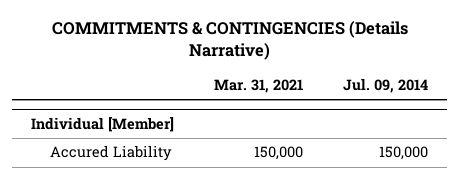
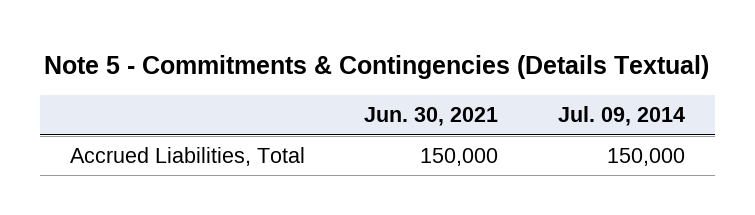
- COMMITMENTS & CONTINGENCIES (Details Narrative)
+ Note 5 - Commitments & Contingencies (Details Textual)
- | Mar. 31, 2021 | Jul. 09, 2014
+ | Jun. 30, 2021 | Jul. 09, 2014
- Individual [Member]
- Accured Liability | 150,000 | 150,000
+ Accrued Liabilities, Total | 150,000 | 150,000

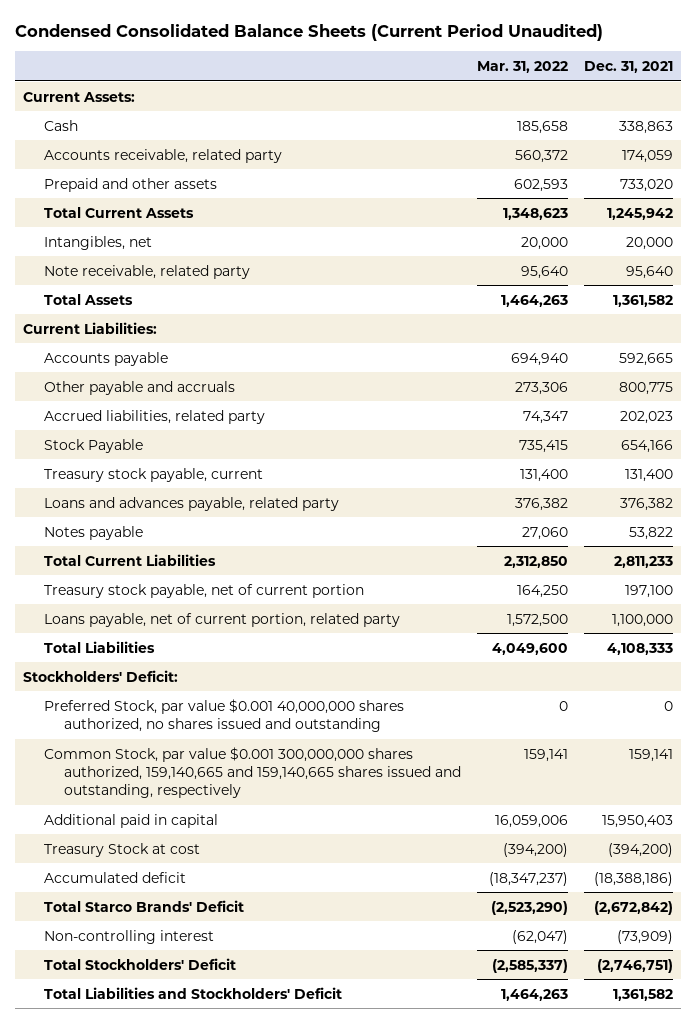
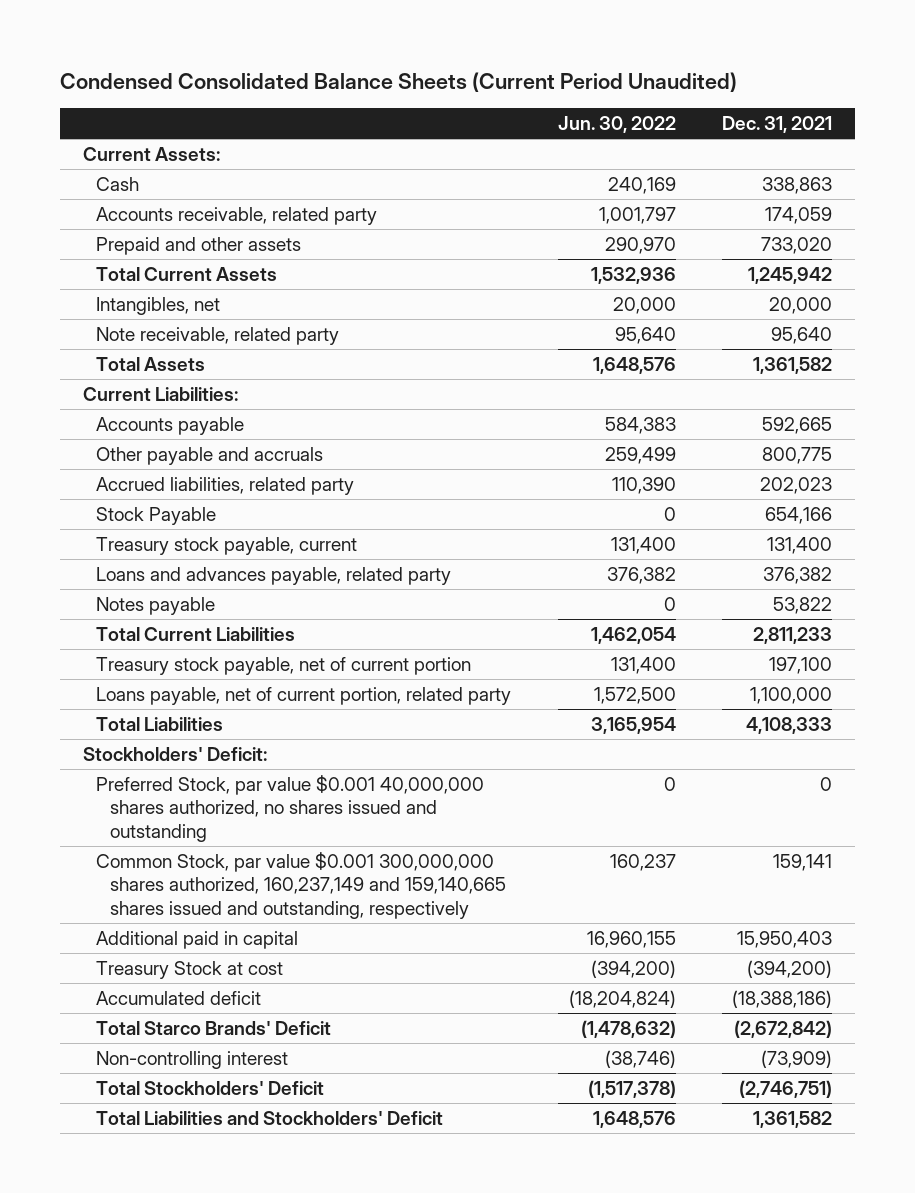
- | Mar. 31, 2022 | Dec. 31, 2021
+ | Jun. 30, 2022 | Dec. 31, 2021
- Common Stock, par value $0.001 300,000,000 shares authorized, 159,140,665 and 159,140,665 shares issued and outstanding, respectively | 159,141 | 159,141
+ Common Stock, par value $0.001 300,000,000 shares authorized, 160,237,149 and 159,140,665 shares issued and outstanding, respectively | 160,237 | 159,141

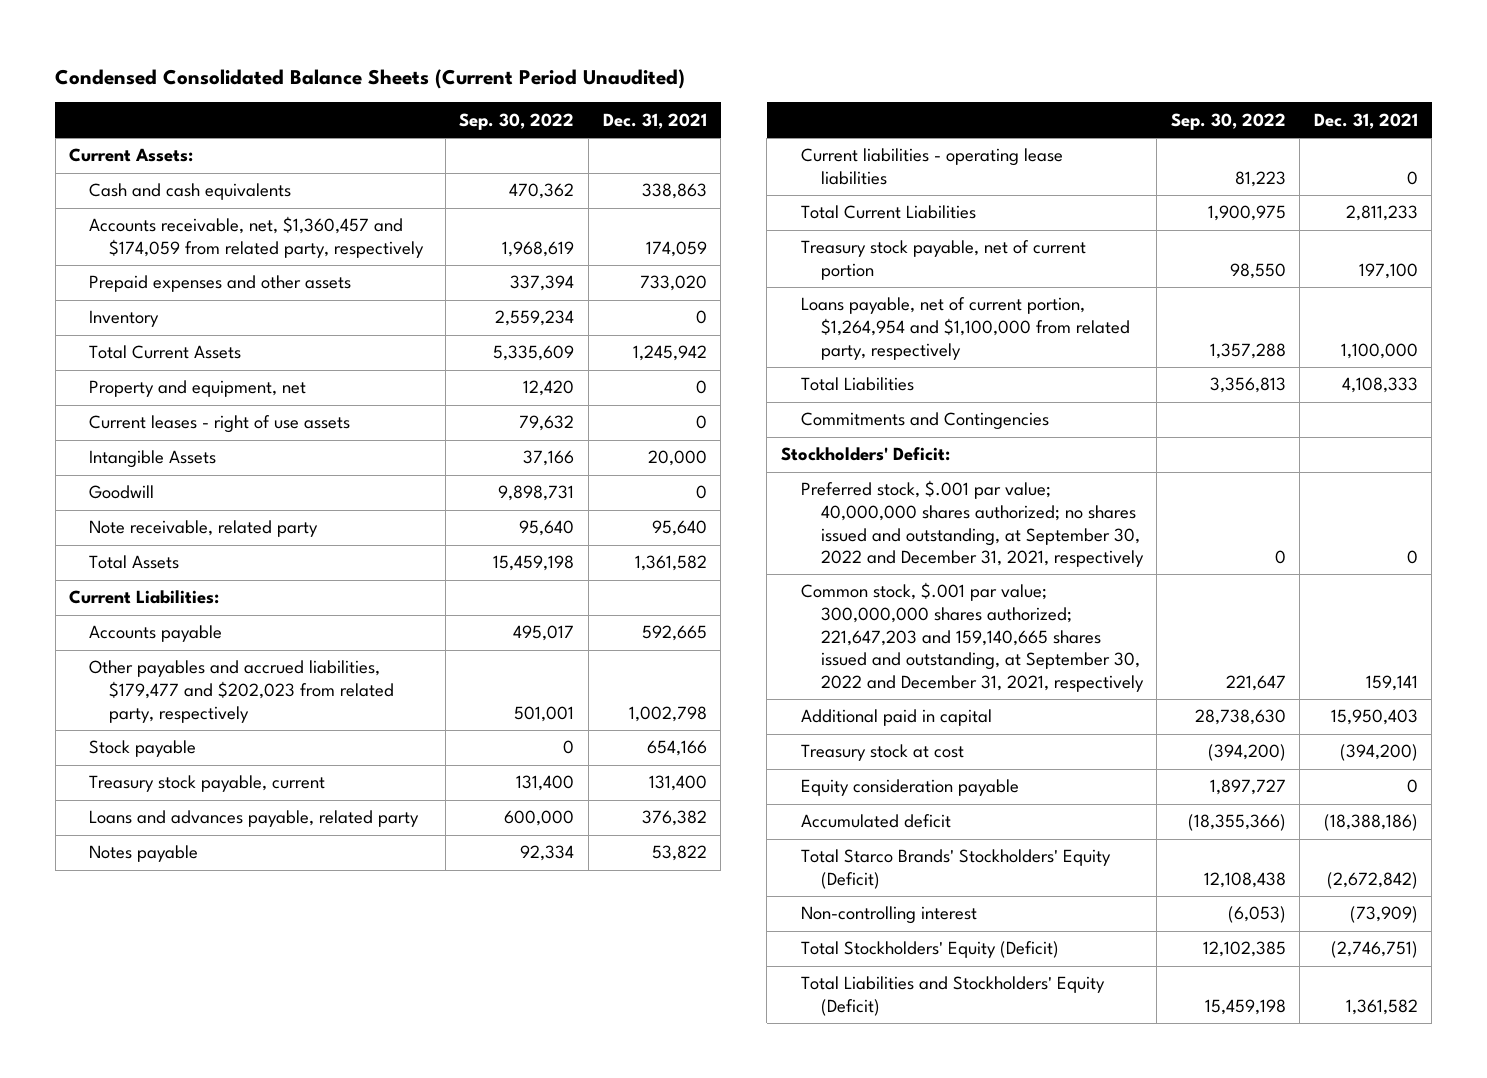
- | Jun. 30, 2022 | Dec. 31, 2021
+ | Sep. 30, 2022 | Dec. 31, 2021
- Cash | 240,169 | 338,863
- Accounts receivable, related party | 1,001,797 | 174,059
- Prepaid and other assets | 290,970 | 733,020
+ Cash and cash equivalents | 470,362 | 338,863
+ Accounts receivable, net, $1,360,457 and $174,059 from related party, respectively | 1,968,619 | 174,059
+ Prepaid expenses and other assets | 337,394 | 733,020
+ Inventory | 2,559,234 | 0
- Intangibles, net | 20,000 | 20,000
+ Property and equipment, net | 12,420 | 0
+ Current leases - right of use assets | 79,632 | 0
+ Intangible Assets | 37,166 | 20,000
+ Goodwill | 9,898,731 | 0
- Other payable and accruals | 259,499 | 800,775
- Accrued liabilities, related party | 110,390 | 202,023
- Stock Payable | 0 | 654,166
+ Other payables and accrued liabilities, $179,477 and $202,023 from related party, respectively | 501,001 | 1,002,798
+ Stock payable | 0 | 654,166
+ Current liabilities - operating lease liabilities | 81,223 | 0
- Loans payable, net of current portion, related party | 1,572,500 | 1,100,000
+ Loans payable, net of current portion, $1,264,954 and $1,100,000 from related party, respectively | 1,357,288 | 1,100,000
+ Commitments and Contingencies
- Preferred Stock, par value $0.001 40,000,000 shares authorized, no shares issued and outstanding | 0 | 0
- Common Stock, par value $0.001 300,000,000 shares authorized, 160,237,149 and 159,140,665 shares issued and outstanding, respectively | 160,237 | 159,141
+ Preferred stock, $.001 par value; 40,000,000 shares authorized; no shares issued and outstanding, at September 30, 2022 and December 31, 2021, respectively | 0 | 0
+ Common stock, $.001 par value; 300,000,000 shares authorized; 221,647,203 and 159,140,665 shares issued and outstanding, at September 30, 2022 and December 31, 2021, respectively | 221,647 | 159,141
- Treasury Stock at cost | (394,200) | (394,200)
+ Treasury stock at cost | (394,200) | (394,200)
+ Equity consideration payable | 1,897,727 | 0
- Total Starco Brands' Deficit | (1,478,632) | (2,672,842)
+ Total Starco Brands' Stockholders' Equity (Deficit) | 12,108,438 | (2,672,842)
- Total Stockholders' Deficit | (1,517,378) | (2,746,751)
- Total Liabilities and Stockholders' Deficit | 1,648,576 | 1,361,582
+ Total Stockholders' Equity (Deficit) | 12,102,385 | (2,746,751)
+ Total Liabilities and Stockholders' Equity (Deficit) | 15,459,198 | 1,361,582

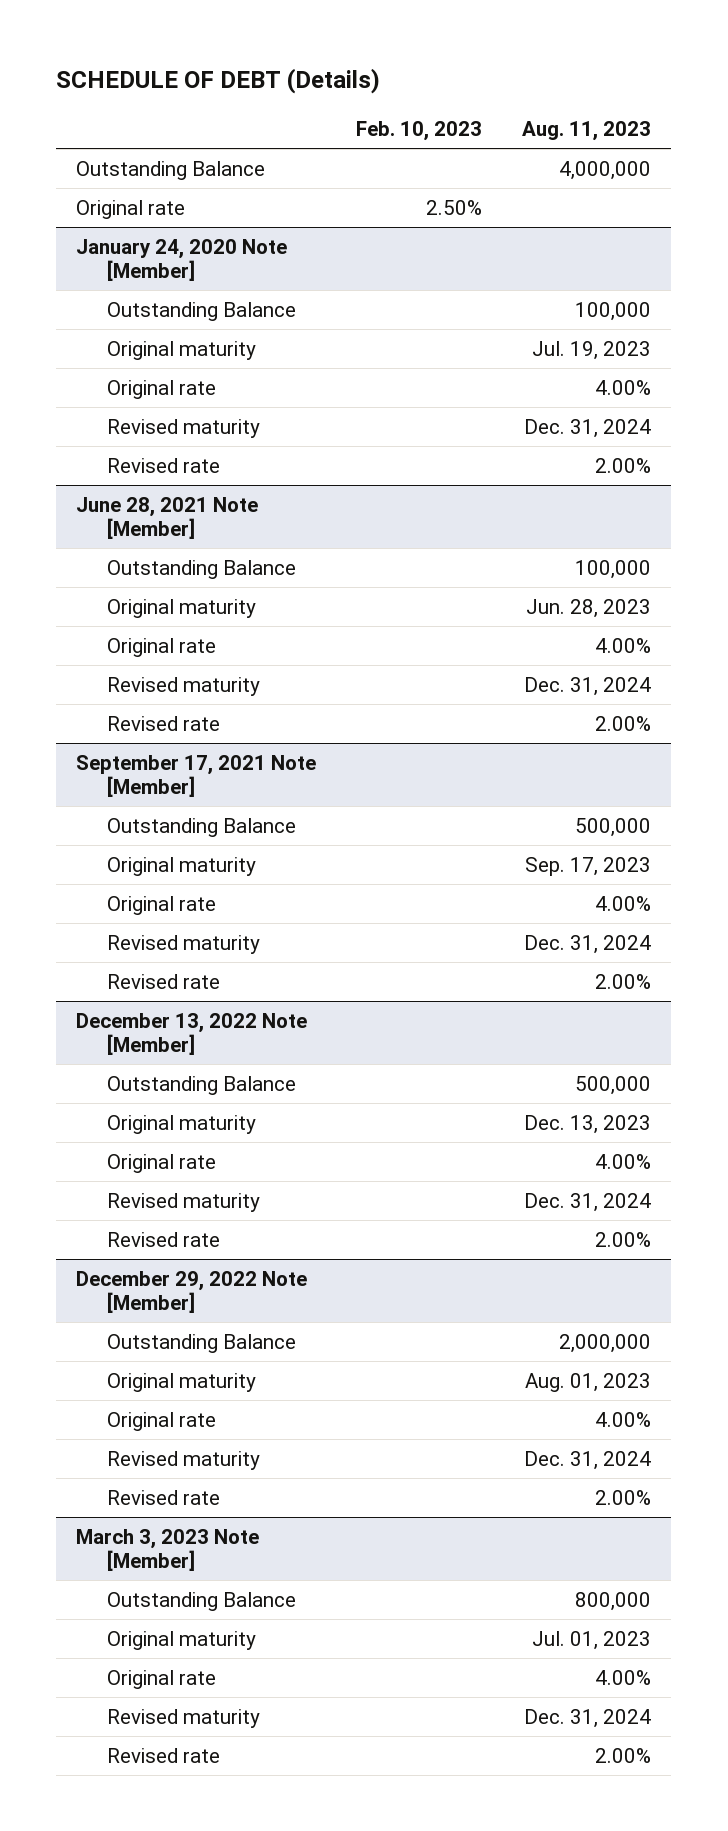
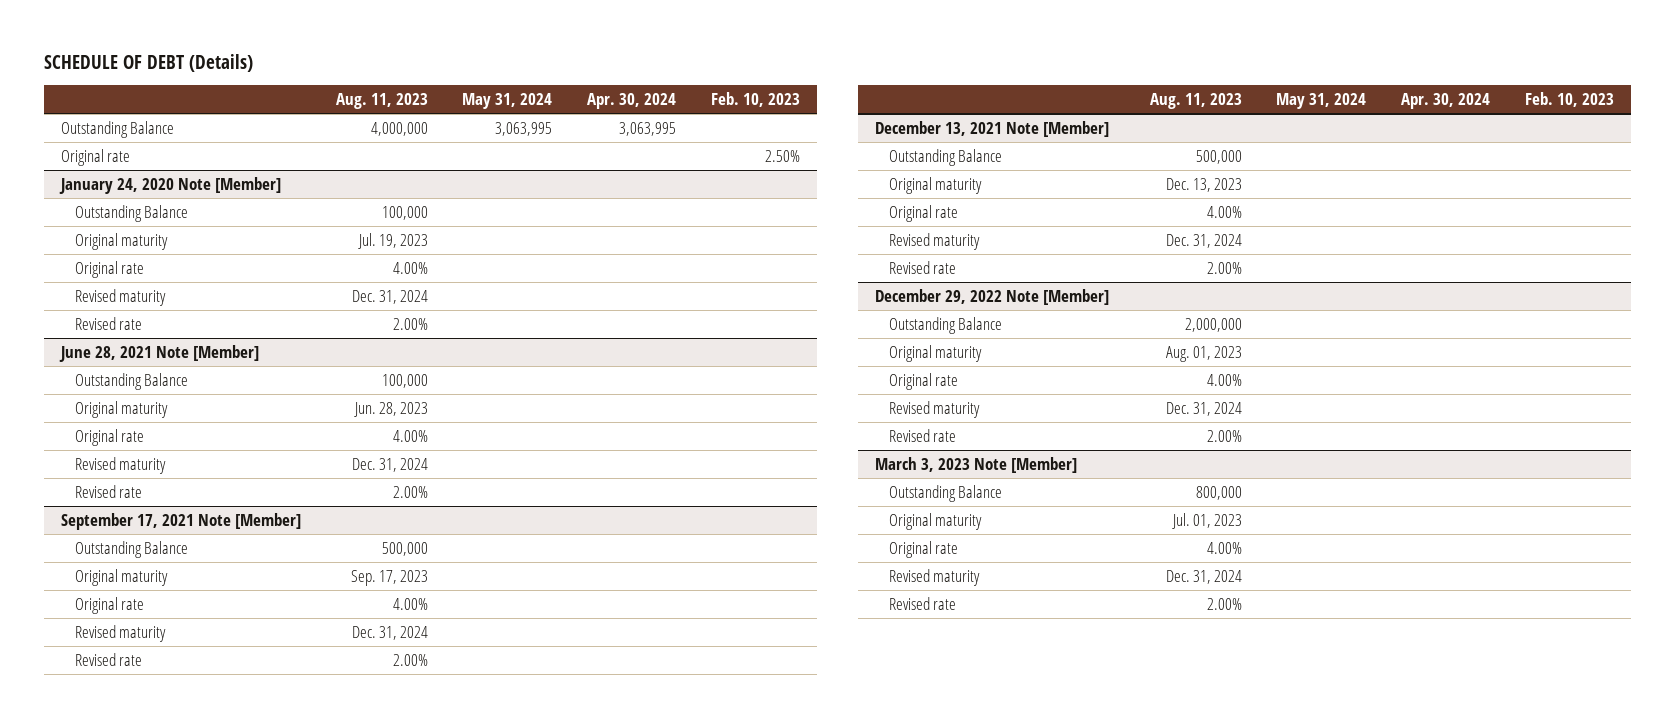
- | Feb. 10, 2023 | Aug. 11, 2023
+ | Aug. 11, 2023 | May 31, 2024 | Apr. 30, 2024 | Feb. 10, 2023
- December 13, 2022 Note [Member]
+ December 13, 2021 Note [Member]

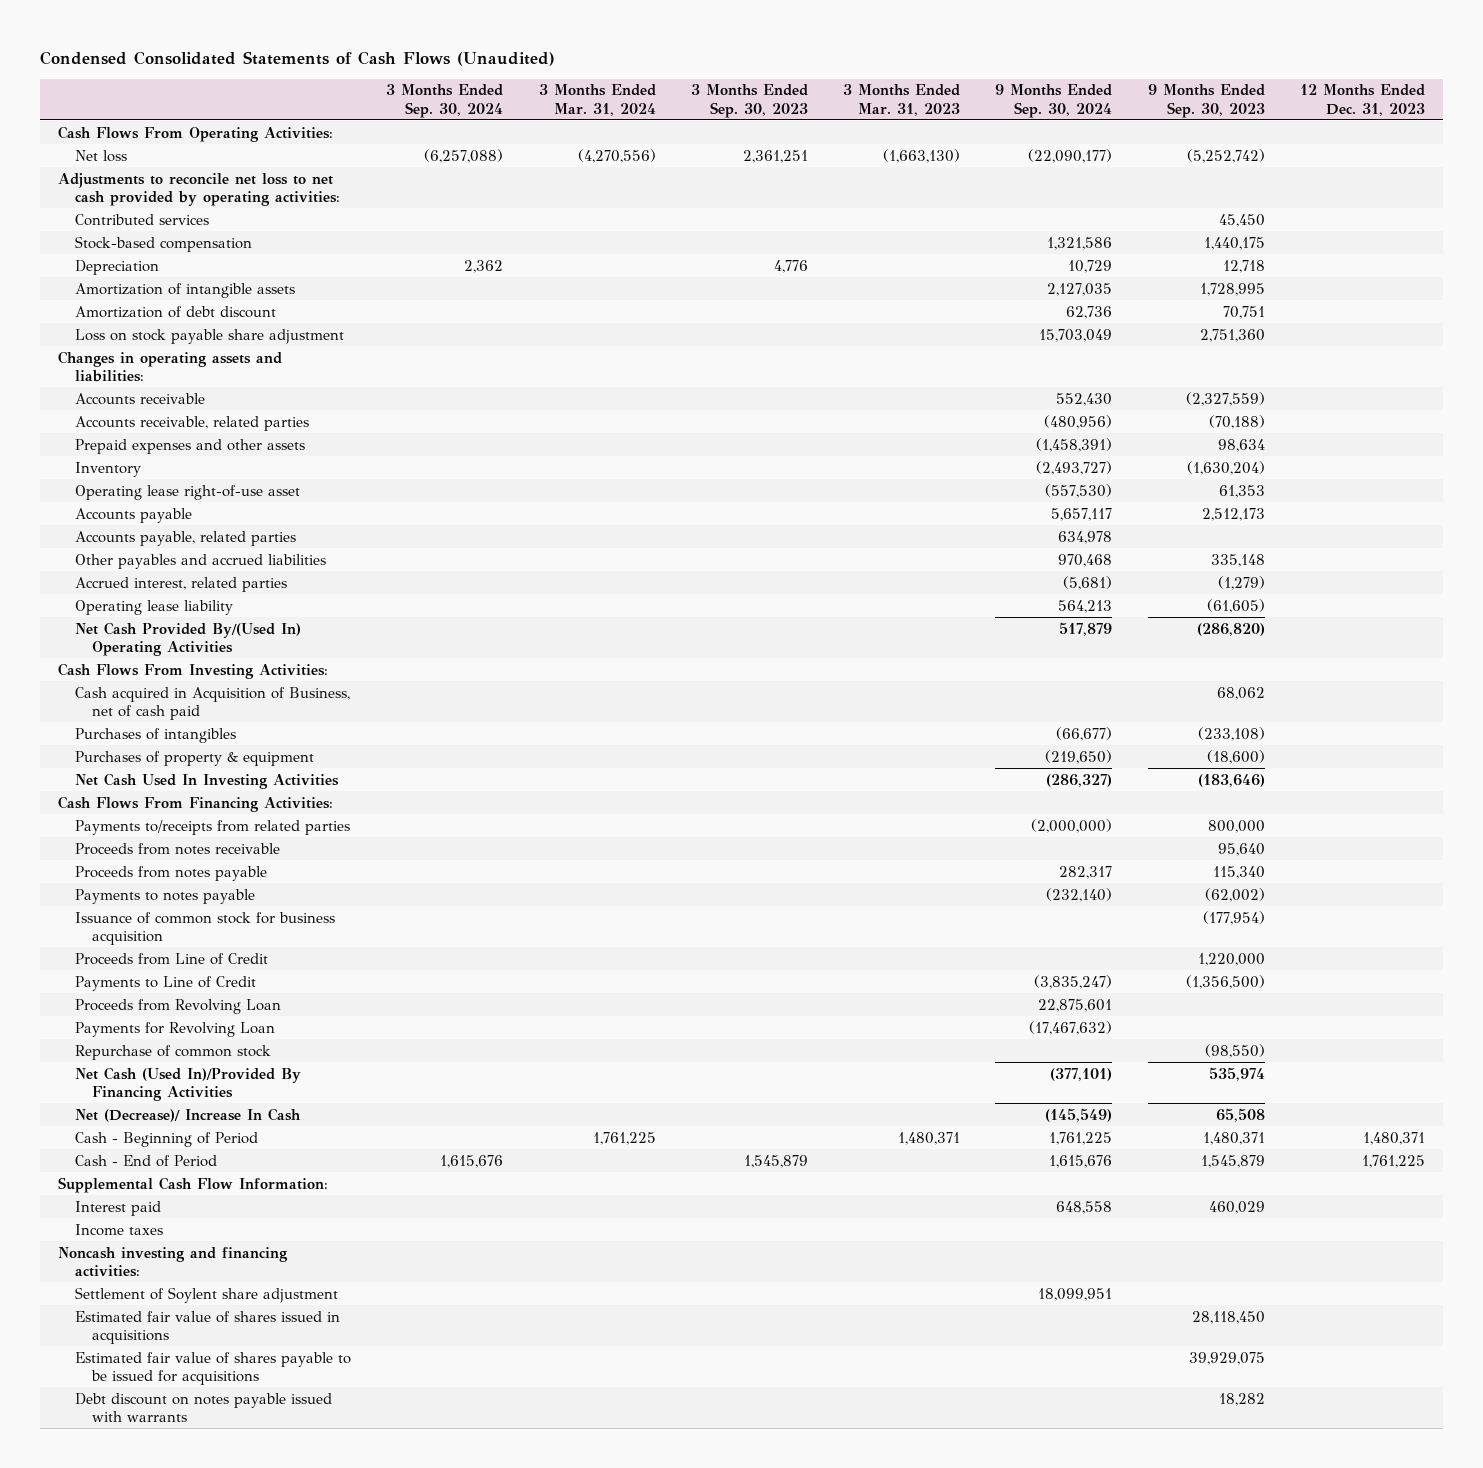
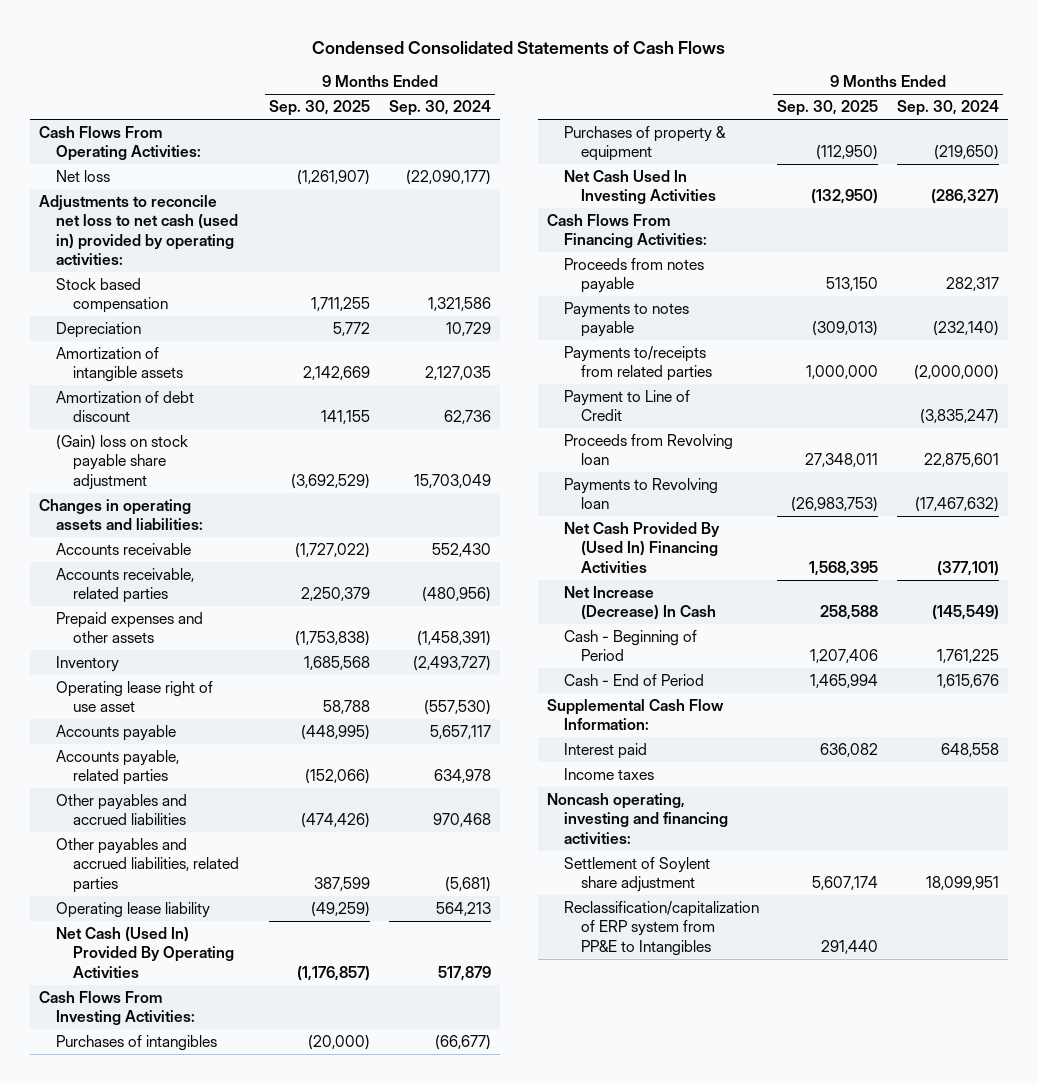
- Condensed Consolidated Statements of Cash Flows (Unaudited)
+ Condensed Consolidated Statements of Cash Flows
- | 3 Months Ended Sep. 30, 2024 | 3 Months Ended Mar. 31, 2024 | 3 Months Ended Sep. 30, 2023 | 3 Months Ended Mar. 31, 2023 | 9 Months Ended Sep. 30, 2024 | 9 Months Ended Sep. 30, 2023 | 12 Months Ended Dec. 31, 2023
+ | 9 Months Ended Sep. 30, 2025 | 9 Months Ended Sep. 30, 2024
- Adjustments to reconcile net loss to net cash provided by operating activities:
- Contributed services | | | | | | 45,450 |
- Stock-based compensation | | | | | 1,321,586 | 1,440,175 |
+ Adjustments to reconcile net loss to net cash (used in) provided by operating activities:
+ Stock based compensation | 1,711,255 | 1,321,586
- Loss on stock payable share adjustment | | | | | 15,703,049 | 2,751,360 |
+ (Gain) loss on stock payable share adjustment | (3,692,529) | 15,703,049
- Operating lease right-of-use asset | | | | | (557,530) | 61,353 |
+ Operating lease right of use asset | 58,788 | (557,530)
- Accrued interest, related parties | | | | | (5,681) | (1,279) |
+ Other payables and accrued liabilities, related parties | 387,599 | (5,681)
- Net Cash Provided By/(Used In) Operating Activities | | | | | 517,879 | (286,820) |
+ Net Cash (Used In) Provided By Operating Activities | (1,176,857) | 517,879
- Cash acquired in Acquisition of Business, net of cash paid | | | | | | 68,062 |
- Proceeds from notes receivable | | | | | | 95,640 |
- Issuance of common stock for business acquisition | | | | | | (177,954) |
- Proceeds from Line of Credit | | | | | | 1,220,000 |
- Payments to Line of Credit | | | | | (3,835,247) | (1,356,500) |
- Proceeds from Revolving Loan | | | | | 22,875,601 | |
- Payments for Revolving Loan | | | | | (17,467,632) | |
- Repurchase of common stock | | | | | | (98,550) |
- Net Cash (Used In)/Provided By Financing Activities | | | | | (377,101) | 535,974 |
- Net (Decrease)/ Increase In Cash | | | | | (145,549) | 65,508 |
moved down: Payments to/receipts from related parties | 1,000,000 | (2,000,000)
+ Payment to Line of Credit | | (3,835,247)
+ Proceeds from Revolving loan | 27,348,011 | 22,875,601
+ Payments to Revolving loan | (26,983,753) | (17,467,632)
+ Net Cash Provided By (Used In) Financing Activities | 1,568,395 | (377,101)
+ Net Increase (Decrease) In Cash | 258,588 | (145,549)
- Noncash investing and financing activities:
+ Noncash operating, investing and financing activities:
- Estimated fair value of shares issued in acquisitions | | | | | | 28,118,450 |
- Estimated fair value of shares payable to be issued for acquisitions | | | | | | 39,929,075 |
- Debt discount on notes payable issued with warrants | | | | | | 18,282 |
+ Reclassification/capitalization of ERP system from PP&E to Intangibles | 291,440 |

